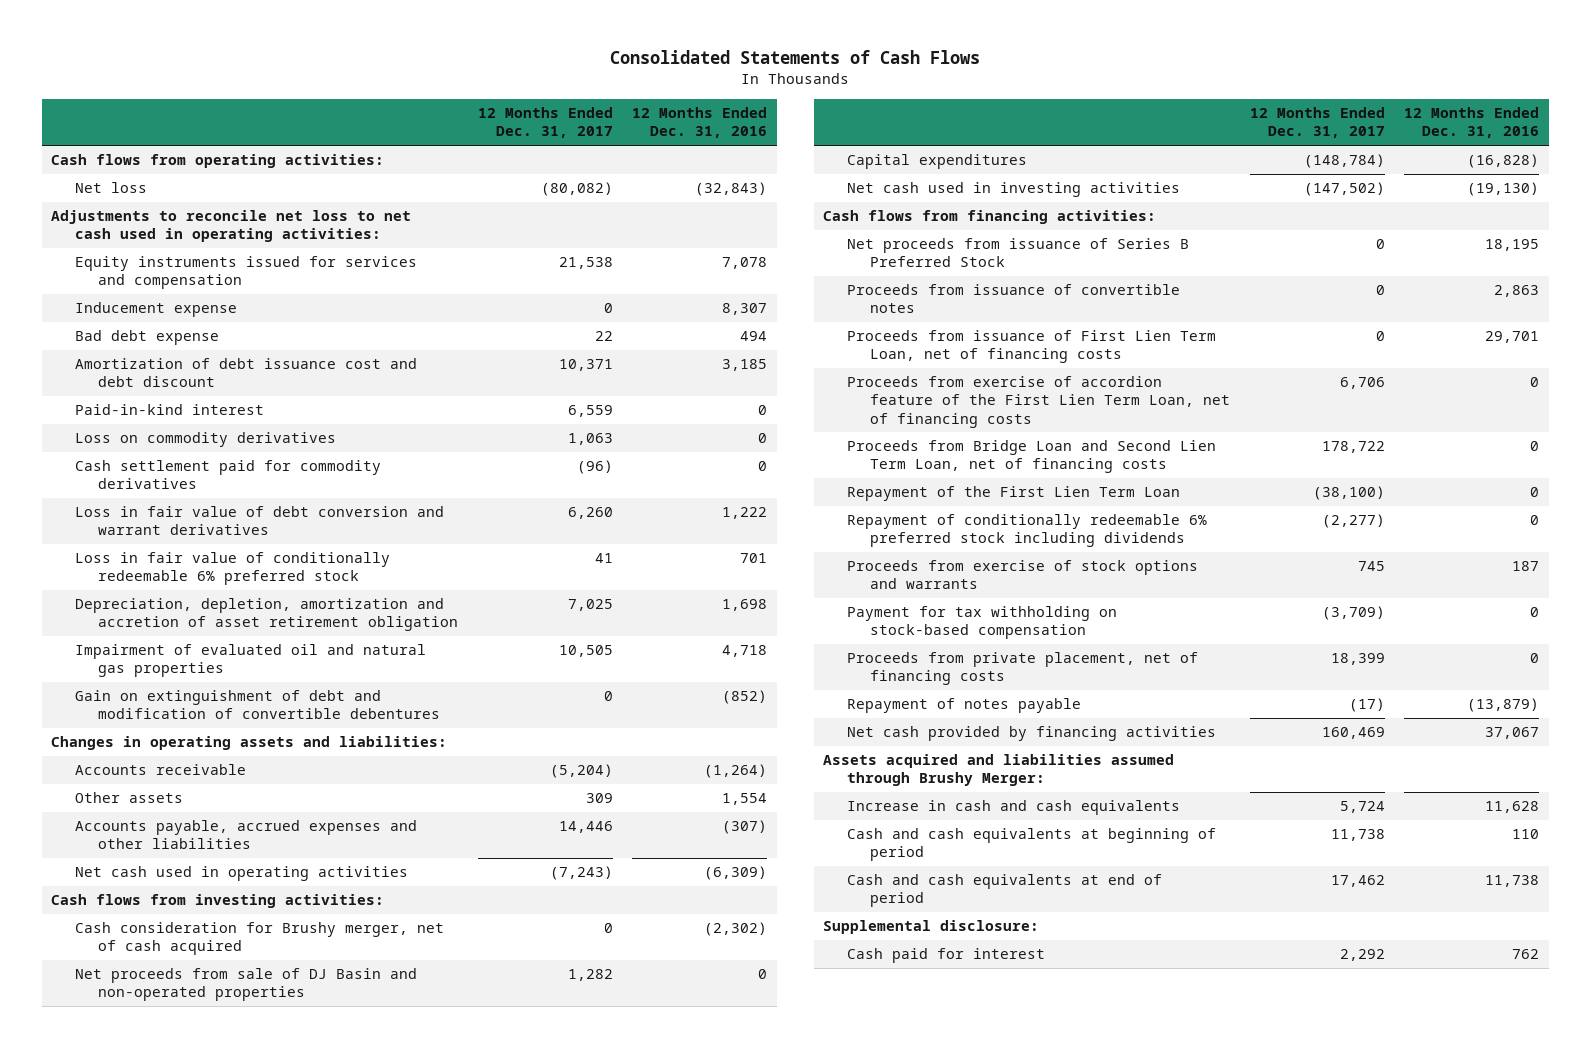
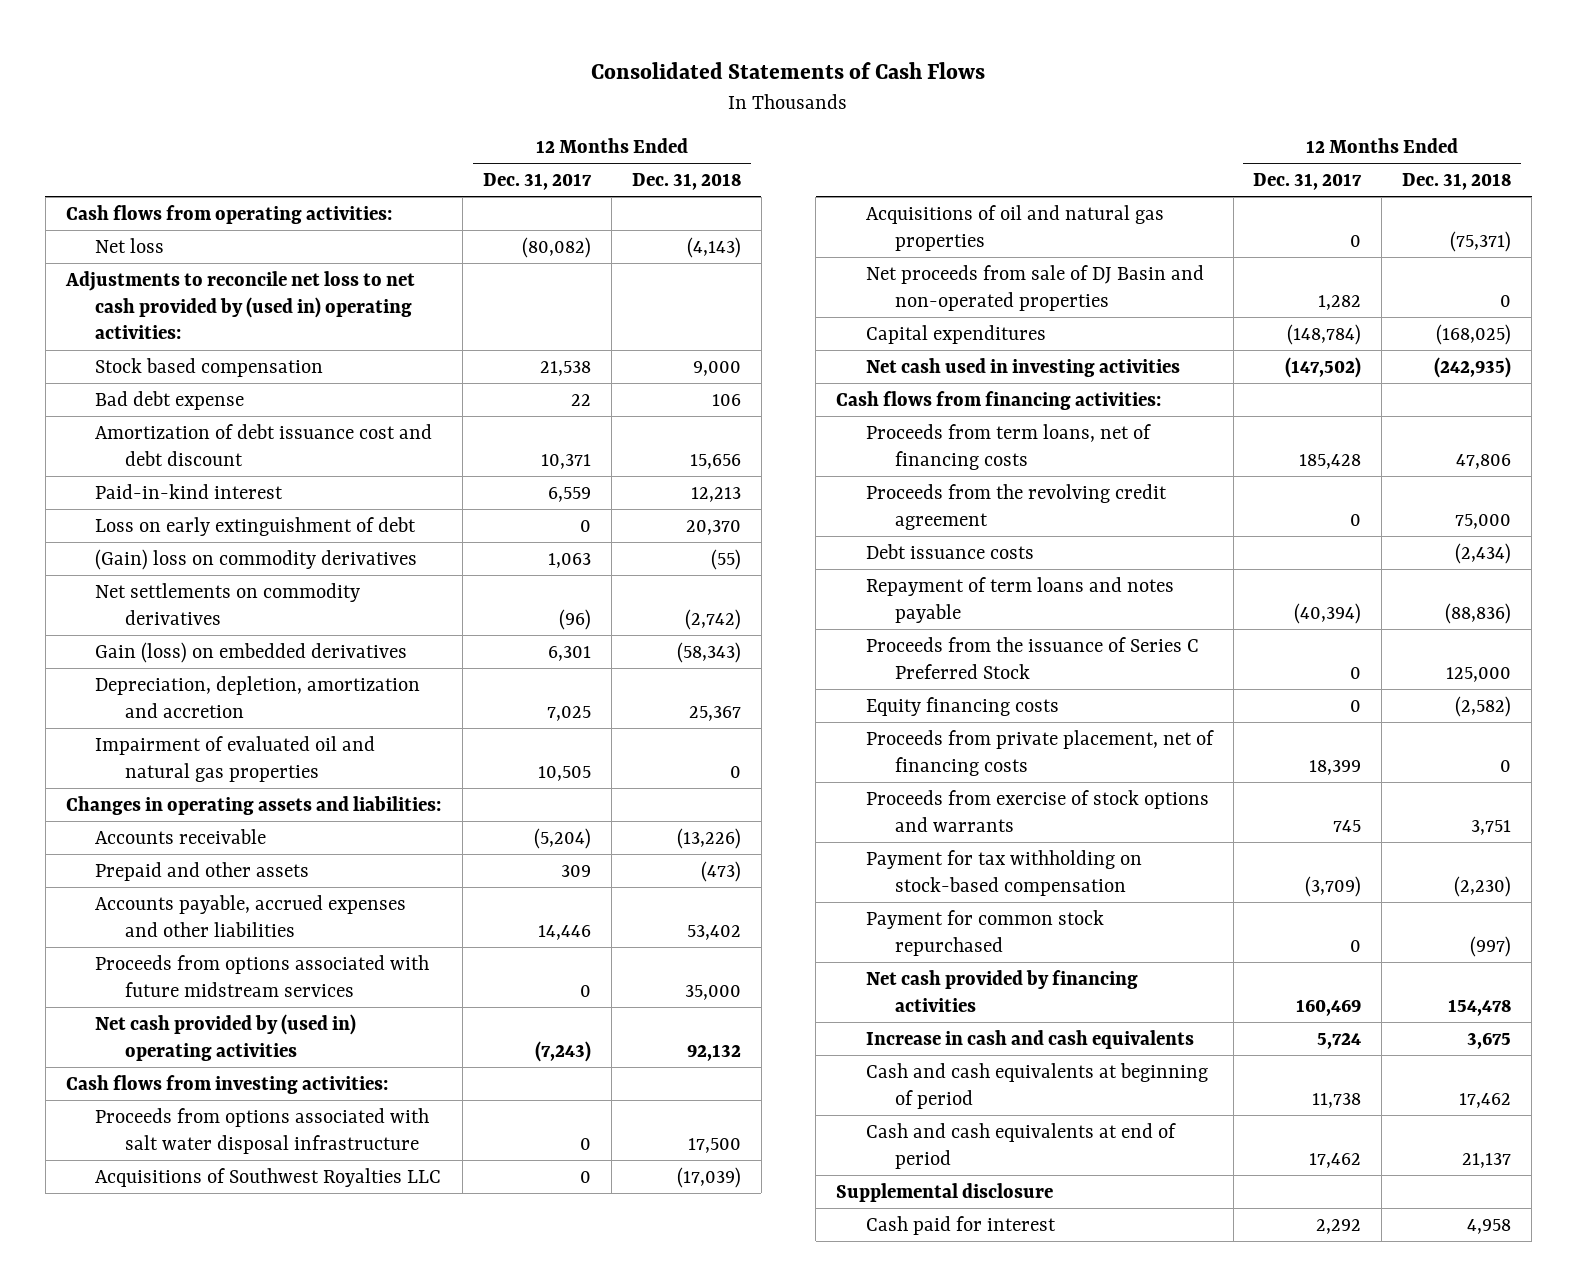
- | 12 Months Ended Dec. 31, 2017 | 12 Months Ended Dec. 31, 2016
+ | 12 Months Ended Dec. 31, 2017 | 12 Months Ended Dec. 31, 2018
- Adjustments to reconcile net loss to net cash used in operating activities:
- Equity instruments issued for services and compensation | 21,538 | 7,078
- Inducement expense | 0 | 8,307
+ Adjustments to reconcile net loss to net cash provided by (used in) operating activities:
+ Stock based compensation | 21,538 | 9,000
- Loss on commodity derivatives | 1,063 | 0
- Cash settlement paid for commodity derivatives | (96) | 0
- Loss in fair value of debt conversion and warrant derivatives | 6,260 | 1,222
- Loss in fair value of conditionally redeemable 6% preferred stock | 41 | 701
- Depreciation, depletion, amortization and accretion of asset retirement obligation | 7,025 | 1,698
+ Loss on early extinguishment of debt | 0 | 20,370
+ (Gain) loss on commodity derivatives | 1,063 | (55)
+ Net settlements on commodity derivatives | (96) | (2,742)
+ Gain (loss) on embedded derivatives | 6,301 | (58,343)
+ Depreciation, depletion, amortization and accretion | 7,025 | 25,367
- Gain on extinguishment of debt and modification of convertible debentures | 0 | (852)
- Other assets | 309 | 1,554
+ Prepaid and other assets | 309 | (473)
- Net cash used in operating activities | (7,243) | (6,309)
+ Proceeds from options associated with future midstream services | 0 | 35,000
+ Net cash provided by (used in) operating activities | (7,243) | 92,132
- Cash consideration for Brushy merger, net of cash acquired | 0 | (2,302)
+ Proceeds from options associated with salt water disposal infrastructure | 0 | 17,500
+ Acquisitions of Southwest Royalties LLC | 0 | (17,039)
+ Acquisitions of oil and natural gas properties | 0 | (75,371)
- Net proceeds from issuance of Series B Preferred Stock | 0 | 18,195
- Proceeds from issuance of convertible notes | 0 | 2,863
- Proceeds from issuance of First Lien Term Loan, net of financing costs | 0 | 29,701
- Proceeds from exercise of accordion feature of the First Lien Term Loan, net of financing costs | 6,706 | 0
- Proceeds from Bridge Loan and Second Lien Term Loan, net of financing costs | 178,722 | 0
- Repayment of the First Lien Term Loan | (38,100) | 0
- Repayment of conditionally redeemable 6% preferred stock including dividends | (2,277) | 0
+ Proceeds from term loans, net of financing costs | 185,428 | 47,806
+ Proceeds from the revolving credit agreement | 0 | 75,000
+ Debt issuance costs | | (2,434)
+ Repayment of term loans and notes payable | (40,394) | (88,836)
+ Proceeds from the issuance of Series C Preferred Stock | 0 | 125,000
+ Equity financing costs | 0 | (2,582)
moved up: Proceeds from private placement, net of financing costs | 18,399 | 0
- Repayment of notes payable | (17) | (13,879)
+ Payment for common stock repurchased | 0 | (997)
- Assets acquired and liabilities assumed through Brushy Merger:
- Supplemental disclosure:
+ Supplemental disclosure

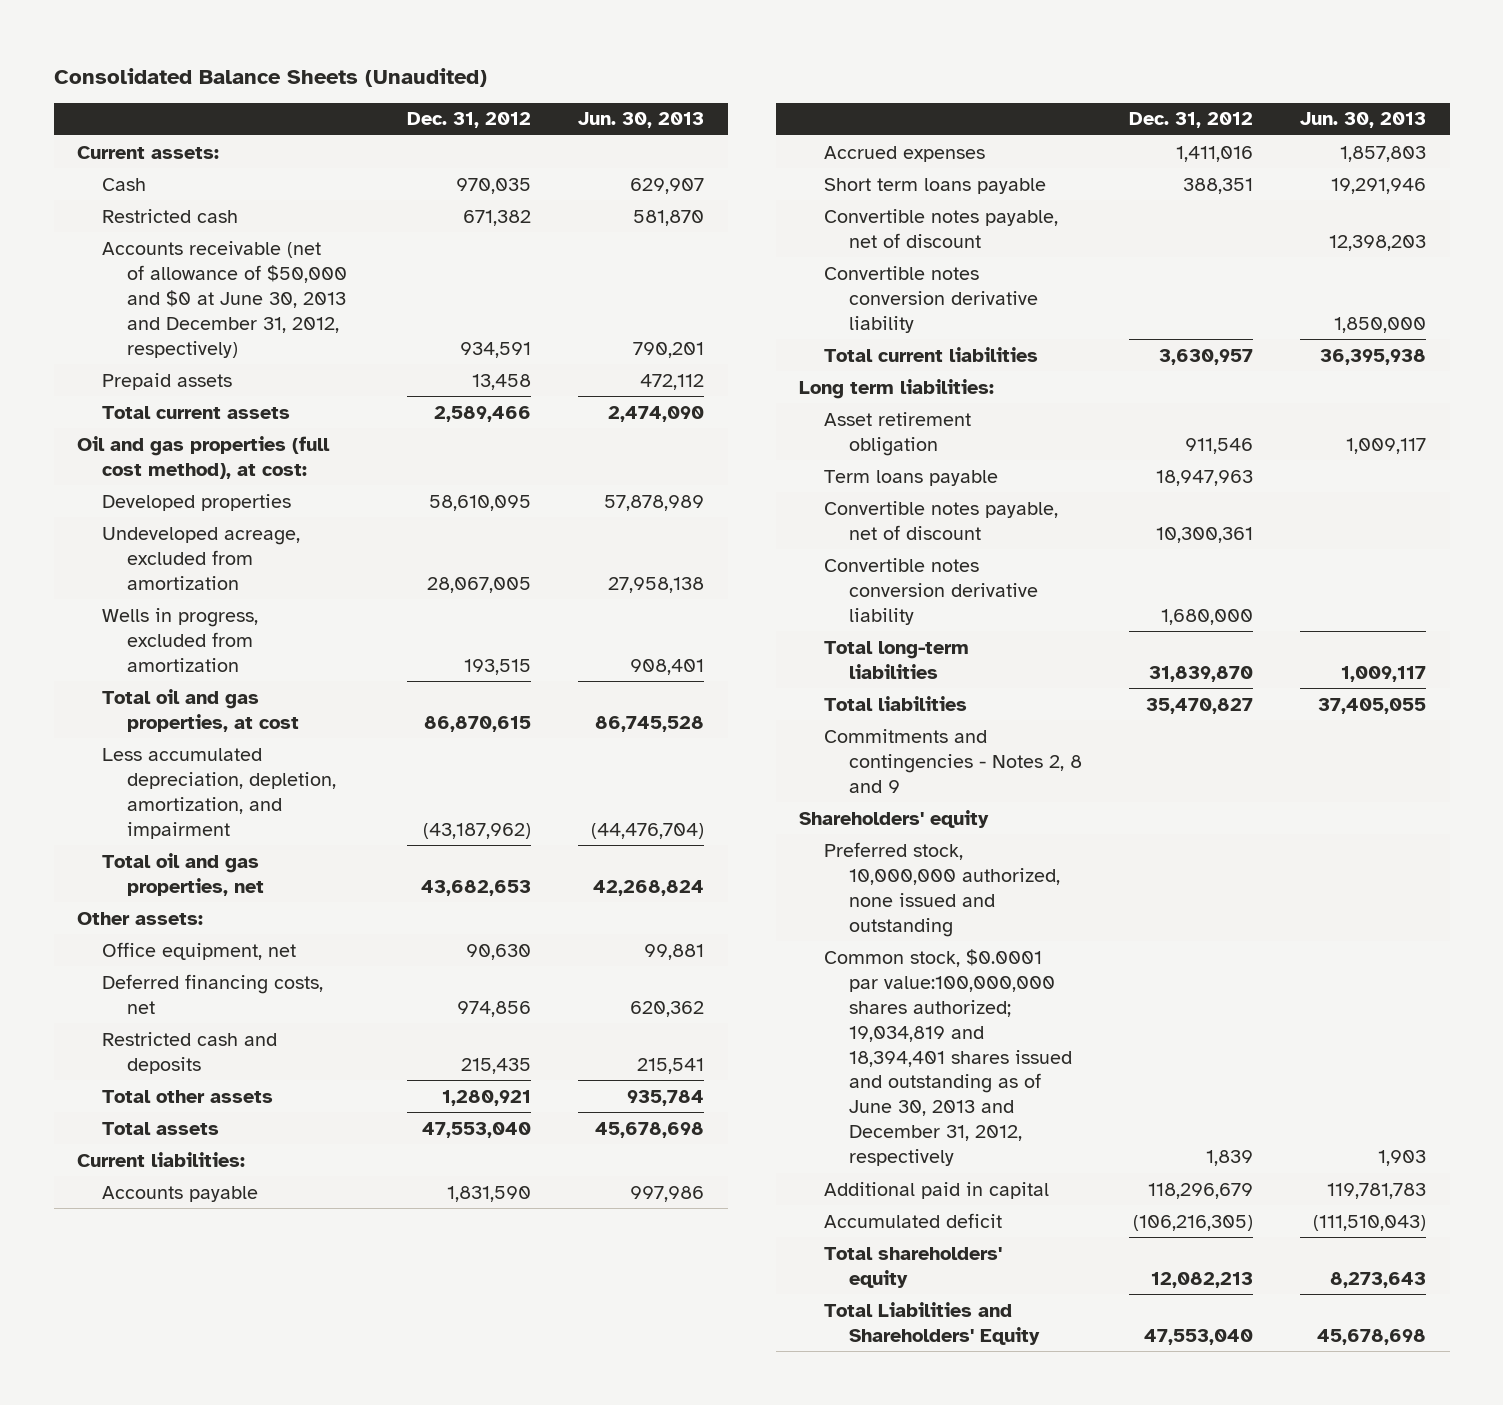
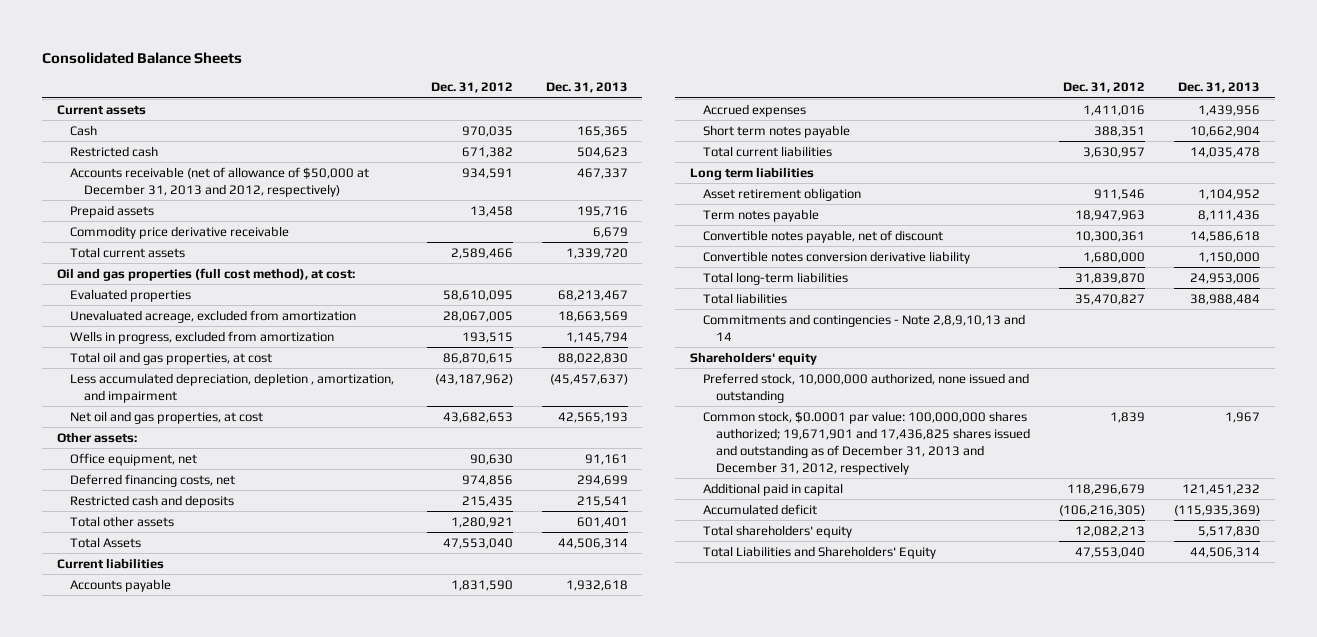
- Consolidated Balance Sheets (Unaudited)
+ Consolidated Balance Sheets
- | Dec. 31, 2012 | Jun. 30, 2013
+ | Dec. 31, 2012 | Dec. 31, 2013
- Current assets:
+ Current assets
- Accounts receivable (net of allowance of $50,000 and $0 at June 30, 2013 and December 31, 2012, respectively) | 934,591 | 790,201
+ Accounts receivable (net of allowance of $50,000 at December 31, 2013 and 2012, respectively) | 934,591 | 467,337
+ Commodity price derivative receivable | | 6,679
- Developed properties | 58,610,095 | 57,878,989
- Undeveloped acreage, excluded from amortization | 28,067,005 | 27,958,138
+ Evaluated properties | 58,610,095 | 68,213,467
+ Unevaluated acreage, excluded from amortization | 28,067,005 | 18,663,569
- Less accumulated depreciation, depletion, amortization, and impairment | (43,187,962) | (44,476,704)
- Total oil and gas properties, net | 43,682,653 | 42,268,824
+ Less accumulated depreciation, depletion , amortization, and impairment | (43,187,962) | (45,457,637)
+ Net oil and gas properties, at cost | 43,682,653 | 42,565,193
- Total assets | 47,553,040 | 45,678,698
- Current liabilities:
+ Total Assets | 47,553,040 | 44,506,314
+ Current liabilities
- Short term loans payable | 388,351 | 19,291,946
- Convertible notes payable, net of discount | | 12,398,203
- Convertible notes conversion derivative liability | | 1,850,000
+ Short term notes payable | 388,351 | 10,662,904
- Long term liabilities:
+ Long term liabilities
- Term loans payable | 18,947,963 |
+ Term notes payable | 18,947,963 | 8,111,436
- Commitments and contingencies - Notes 2, 8 and 9
+ Commitments and contingencies - Note 2,8,9,10,13 and 14
- Common stock, $0.0001 par value:100,000,000 shares authorized; 19,034,819 and 18,394,401 shares issued and outstanding as of June 30, 2013 and December 31, 2012, respectively | 1,839 | 1,903
+ Common stock, $0.0001 par value: 100,000,000 shares authorized; 19,671,901 and 17,436,825 shares issued and outstanding as of December 31, 2013 and December 31, 2012, respectively | 1,839 | 1,967

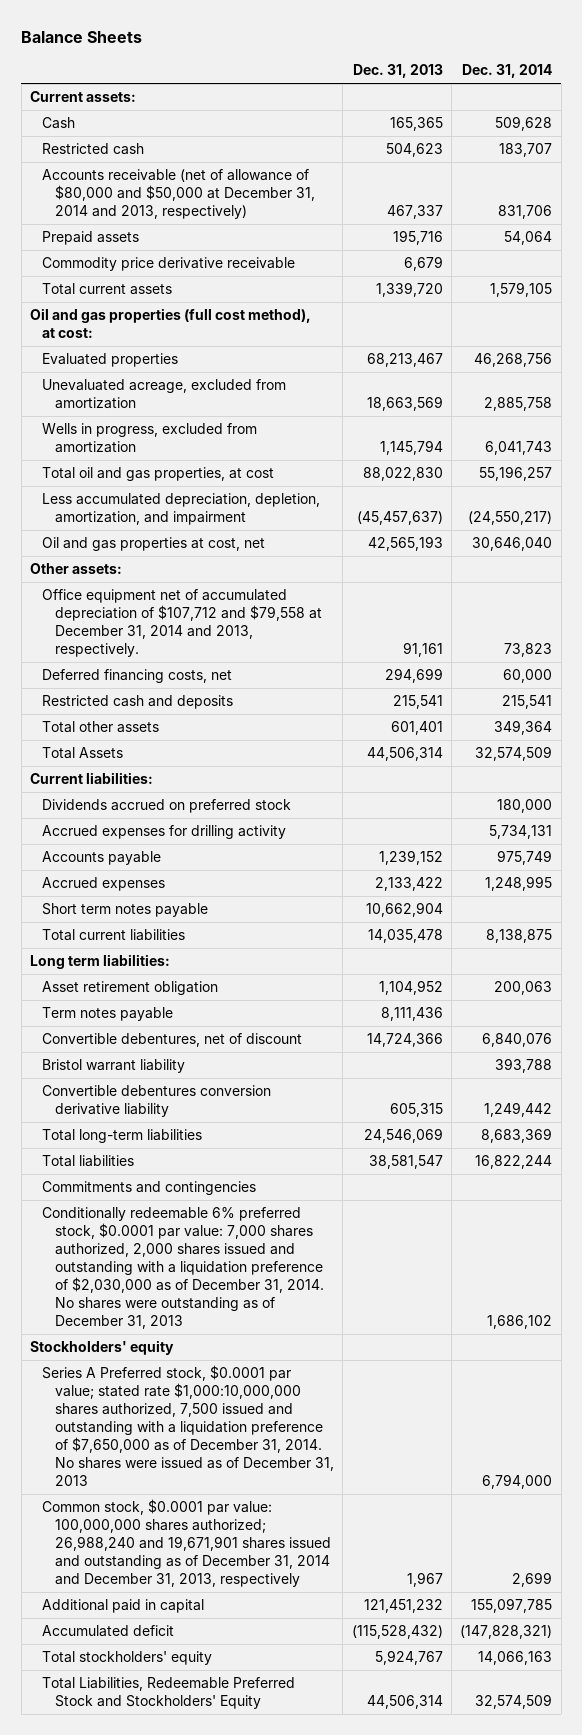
- Consolidated Balance Sheets
+ Balance Sheets
- | Dec. 31, 2012 | Dec. 31, 2013
+ | Dec. 31, 2013 | Dec. 31, 2014
- Current assets
+ Current assets:
- Accounts receivable (net of allowance of $50,000 at December 31, 2013 and 2012, respectively) | 934,591 | 467,337
+ Accounts receivable (net of allowance of $80,000 and $50,000 at December 31, 2014 and 2013, respectively) | 467,337 | 831,706
- Less accumulated depreciation, depletion , amortization, and impairment | (43,187,962) | (45,457,637)
- Net oil and gas properties, at cost | 43,682,653 | 42,565,193
+ Less accumulated depreciation, depletion, amortization, and impairment | (45,457,637) | (24,550,217)
+ Oil and gas properties at cost, net | 42,565,193 | 30,646,040
- Office equipment, net | 90,630 | 91,161
+ Office equipment net of accumulated depreciation of $107,712 and $79,558 at December 31, 2014 and 2013, respectively. | 91,161 | 73,823
- Current liabilities
- Accounts payable | 1,831,590 | 1,932,618
- Accrued expenses | 1,411,016 | 1,439,956
+ Current liabilities:
+ Dividends accrued on preferred stock | | 180,000
+ Accrued expenses for drilling activity | | 5,734,131
+ Accounts payable | 1,239,152 | 975,749
+ Accrued expenses | 2,133,422 | 1,248,995
- Long term liabilities
+ Long term liabilities:
- Convertible notes payable, net of discount | 10,300,361 | 14,586,618
- Convertible notes conversion derivative liability | 1,680,000 | 1,150,000
- Total long-term liabilities | 31,839,870 | 24,953,006
- Total liabilities | 35,470,827 | 38,988,484
- Commitments and contingencies - Note 2,8,9,10,13 and 14
- Shareholders' equity
- Preferred stock, 10,000,000 authorized, none issued and outstanding
- Common stock, $0.0001 par value: 100,000,000 shares authorized; 19,671,901 and 17,436,825 shares issued and outstanding as of December 31, 2013 and December 31, 2012, respectively | 1,839 | 1,967
+ Convertible debentures, net of discount | 14,724,366 | 6,840,076
+ Bristol warrant liability | | 393,788
+ Convertible debentures conversion derivative liability | 605,315 | 1,249,442
+ Total long-term liabilities | 24,546,069 | 8,683,369
+ Total liabilities | 38,581,547 | 16,822,244
+ Commitments and contingencies
+ Conditionally redeemable 6% preferred stock, $0.0001 par value: 7,000 shares authorized, 2,000 shares issued and outstanding with a liquidation preference of $2,030,000 as of December 31, 2014. No shares were outstanding as of December 31, 2013 | | 1,686,102
+ Stockholders' equity
+ Series A Preferred stock, $0.0001 par value; stated rate $1,000:10,000,000 shares authorized, 7,500 issued and outstanding with a liquidation preference of $7,650,000 as of December 31, 2014. No shares were issued as of December 31, 2013 | | 6,794,000
+ Common stock, $0.0001 par value: 100,000,000 shares authorized; 26,988,240 and 19,671,901 shares issued and outstanding as of December 31, 2014 and December 31, 2013, respectively | 1,967 | 2,699
- Accumulated deficit | (106,216,305) | (115,935,369)
- Total shareholders' equity | 12,082,213 | 5,517,830
- Total Liabilities and Shareholders' Equity | 47,553,040 | 44,506,314
+ Accumulated deficit | (115,528,432) | (147,828,321)
+ Total stockholders' equity | 5,924,767 | 14,066,163
+ Total Liabilities, Redeemable Preferred Stock and Stockholders' Equity | 44,506,314 | 32,574,509

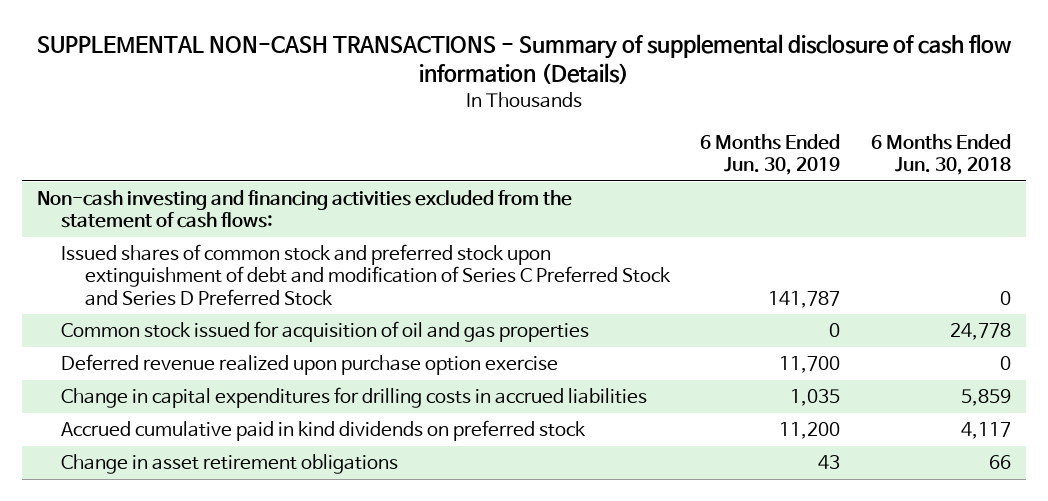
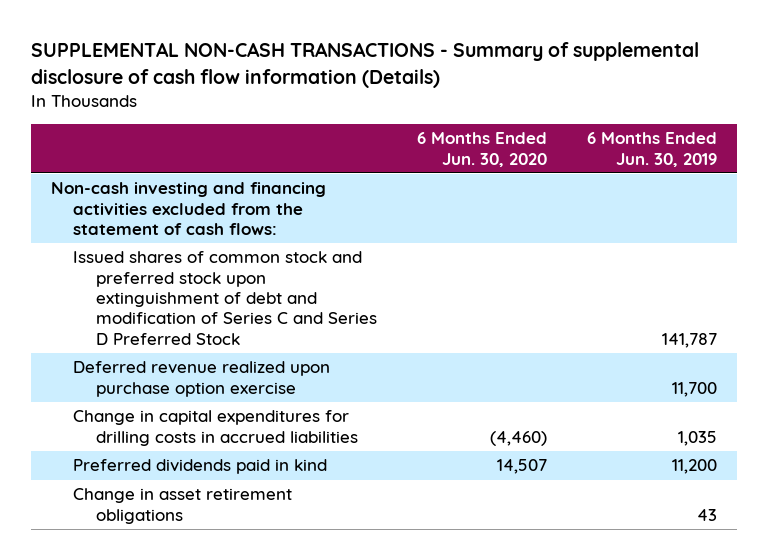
- | 6 Months Ended Jun. 30, 2019 | 6 Months Ended Jun. 30, 2018
+ | 6 Months Ended Jun. 30, 2020 | 6 Months Ended Jun. 30, 2019
- Issued shares of common stock and preferred stock upon extinguishment of debt and modification of Series C Preferred Stock and Series D Preferred Stock | 141,787 | 0
- Common stock issued for acquisition of oil and gas properties | 0 | 24,778
+ Issued shares of common stock and preferred stock upon extinguishment of debt and modification of Series C and Series D Preferred Stock | | 141,787
- Accrued cumulative paid in kind dividends on preferred stock | 11,200 | 4,117
+ Preferred dividends paid in kind | 14,507 | 11,200

